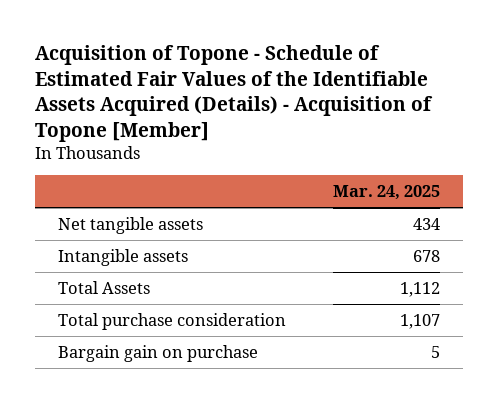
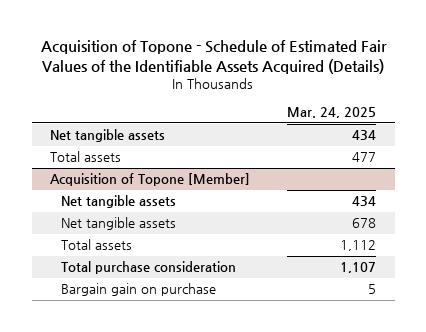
- Acquisition of Topone - Schedule of Estimated Fair Values of the Identifiable Assets Acquired (Details) - Acquisition of Topone [Member]
+ Acquisition of Topone - Schedule of Estimated Fair Values of the Identifiable Assets Acquired (Details)
- Intangible assets | 678
- Total Assets | 1,112
+ Total assets | 477
+ Acquisition of Topone [Member]
+ Net tangible assets | 434
+ Net tangible assets | 678
+ Total assets | 1,112

